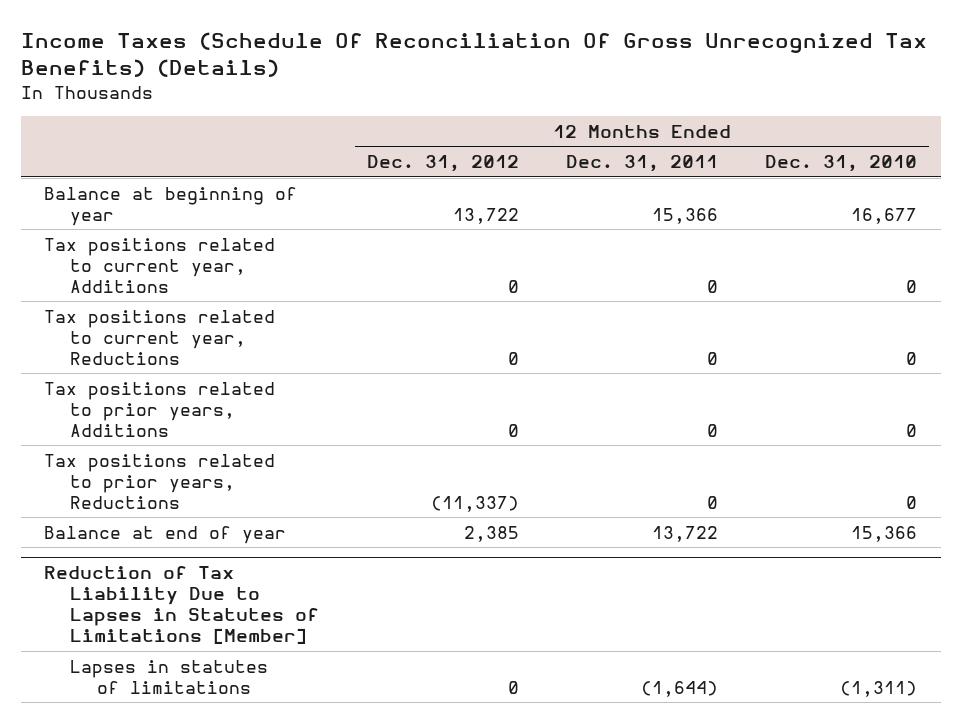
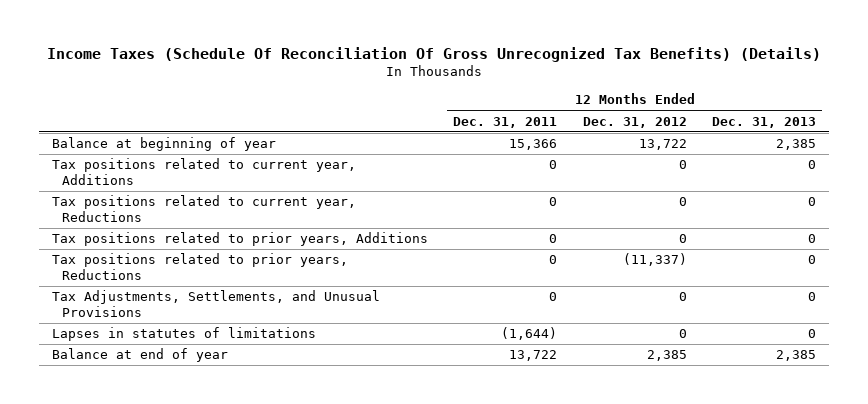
- | 12 Months Ended Dec. 31, 2012 | 12 Months Ended Dec. 31, 2011 | 12 Months Ended Dec. 31, 2010
+ | 12 Months Ended Dec. 31, 2011 | 12 Months Ended Dec. 31, 2012 | 12 Months Ended Dec. 31, 2013
- Reduction of Tax Liability Due to Lapses in Statutes of Limitations [Member]
+ Tax Adjustments, Settlements, and Unusual Provisions | 0 | 0 | 0
moved down: Balance at end of year | 13,722 | 2,385 | 2,385

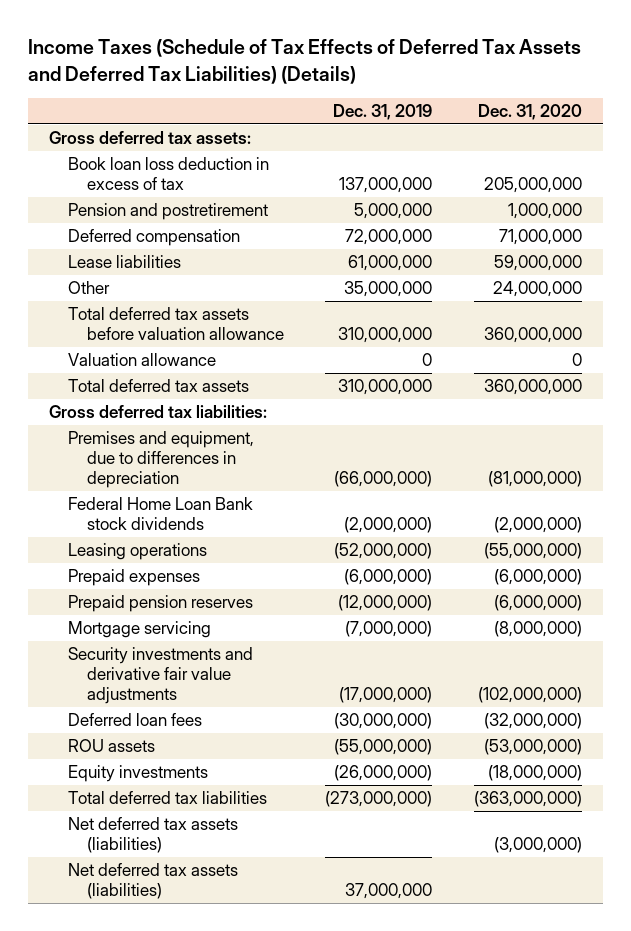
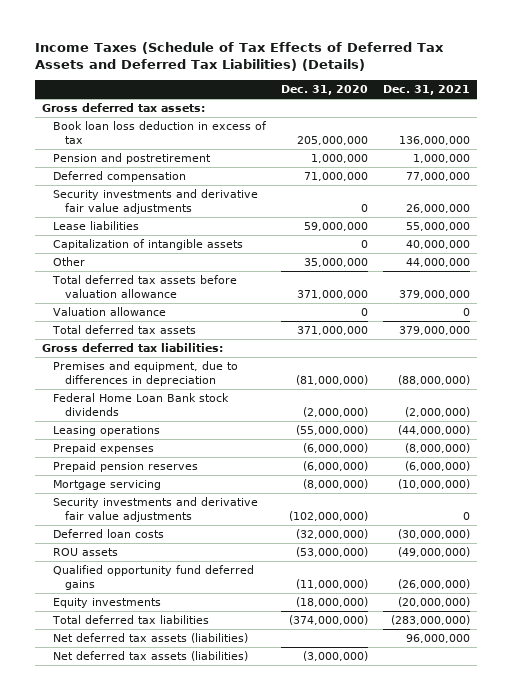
- | Dec. 31, 2019 | Dec. 31, 2020
+ | Dec. 31, 2020 | Dec. 31, 2021
+ Security investments and derivative fair value adjustments | 0 | 26,000,000
- Other | 35,000,000 | 24,000,000
- Total deferred tax assets before valuation allowance | 310,000,000 | 360,000,000
+ Capitalization of intangible assets | 0 | 40,000,000
+ Other | 35,000,000 | 44,000,000
+ Total deferred tax assets before valuation allowance | 371,000,000 | 379,000,000
- Total deferred tax assets | 310,000,000 | 360,000,000
+ Total deferred tax assets | 371,000,000 | 379,000,000
- Deferred loan fees | (30,000,000) | (32,000,000)
+ Deferred loan costs | (32,000,000) | (30,000,000)
+ Qualified opportunity fund deferred gains | (11,000,000) | (26,000,000)
- Total deferred tax liabilities | (273,000,000) | (363,000,000)
+ Total deferred tax liabilities | (374,000,000) | (283,000,000)
moved down: Net deferred tax assets (liabilities) | (3,000,000) |

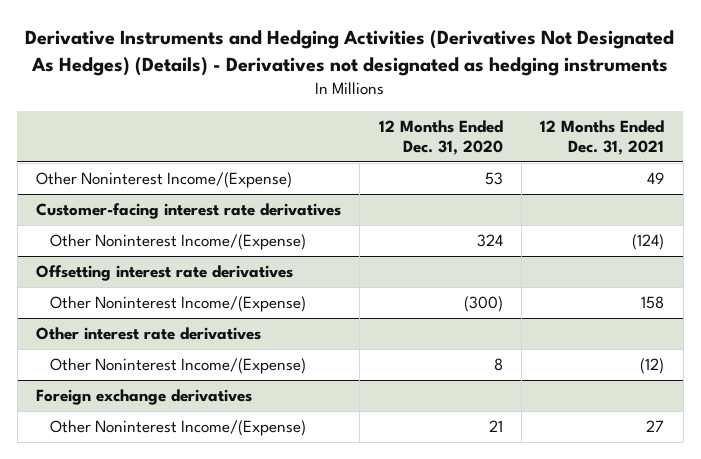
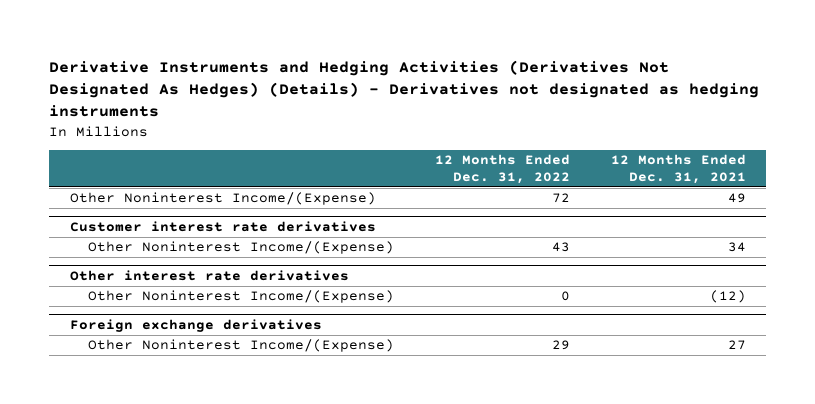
- | 12 Months Ended Dec. 31, 2020 | 12 Months Ended Dec. 31, 2021
+ | 12 Months Ended Dec. 31, 2022 | 12 Months Ended Dec. 31, 2021
- Customer-facing interest rate derivatives
- Other Noninterest Income/(Expense) | 324 | (124)
- Offsetting interest rate derivatives
- Other Noninterest Income/(Expense) | (300) | 158
+ Customer interest rate derivatives
+ Other Noninterest Income/(Expense) | 43 | 34

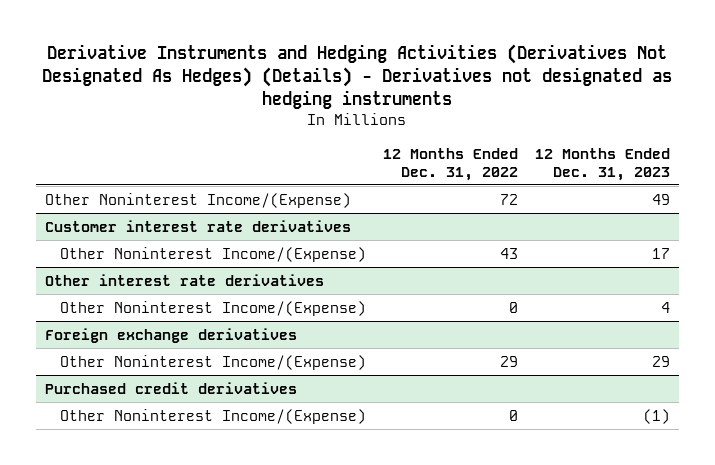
- | 12 Months Ended Dec. 31, 2022 | 12 Months Ended Dec. 31, 2021
+ | 12 Months Ended Dec. 31, 2022 | 12 Months Ended Dec. 31, 2023
+ Purchased credit derivatives
+ Other Noninterest Income/(Expense) | 0 | (1)

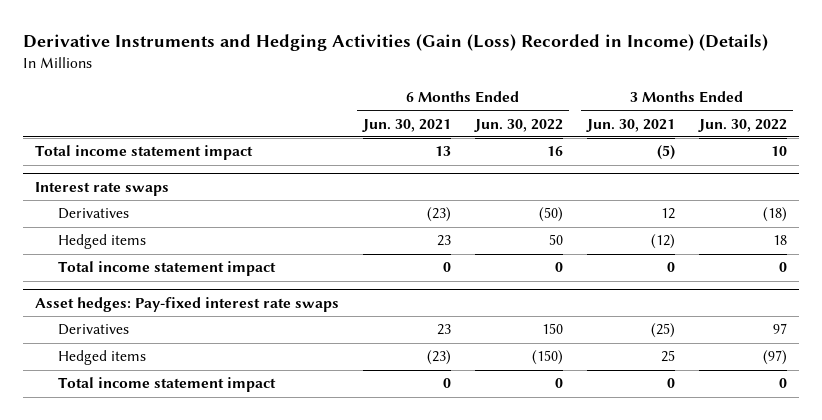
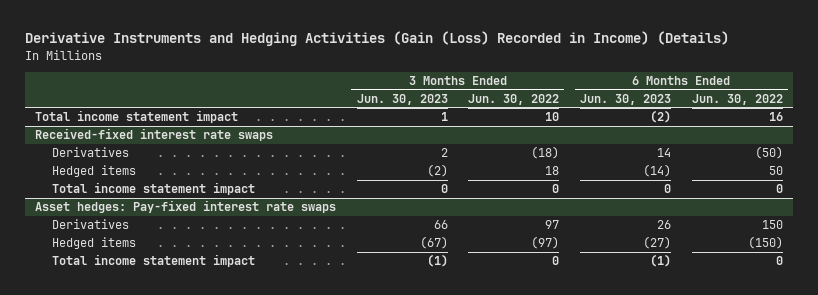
- | 6 Months Ended Jun. 30, 2021 | 6 Months Ended Jun. 30, 2022 | 3 Months Ended Jun. 30, 2021 | 3 Months Ended Jun. 30, 2022
+ | 3 Months Ended Jun. 30, 2023 | 3 Months Ended Jun. 30, 2022 | 6 Months Ended Jun. 30, 2023 | 6 Months Ended Jun. 30, 2022
- Interest rate swaps
+ Received-fixed interest rate swaps

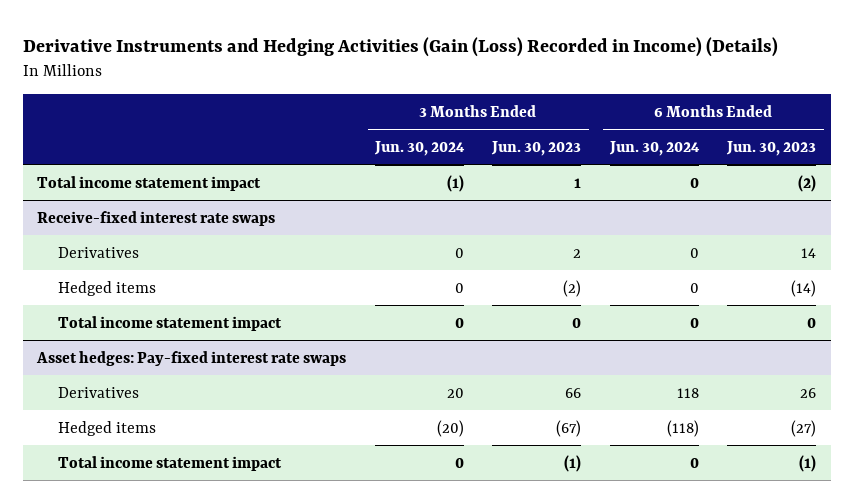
- | 3 Months Ended Jun. 30, 2023 | 3 Months Ended Jun. 30, 2022 | 6 Months Ended Jun. 30, 2023 | 6 Months Ended Jun. 30, 2022
+ | 3 Months Ended Jun. 30, 2024 | 3 Months Ended Jun. 30, 2023 | 6 Months Ended Jun. 30, 2024 | 6 Months Ended Jun. 30, 2023
- Received-fixed interest rate swaps
+ Receive-fixed interest rate swaps

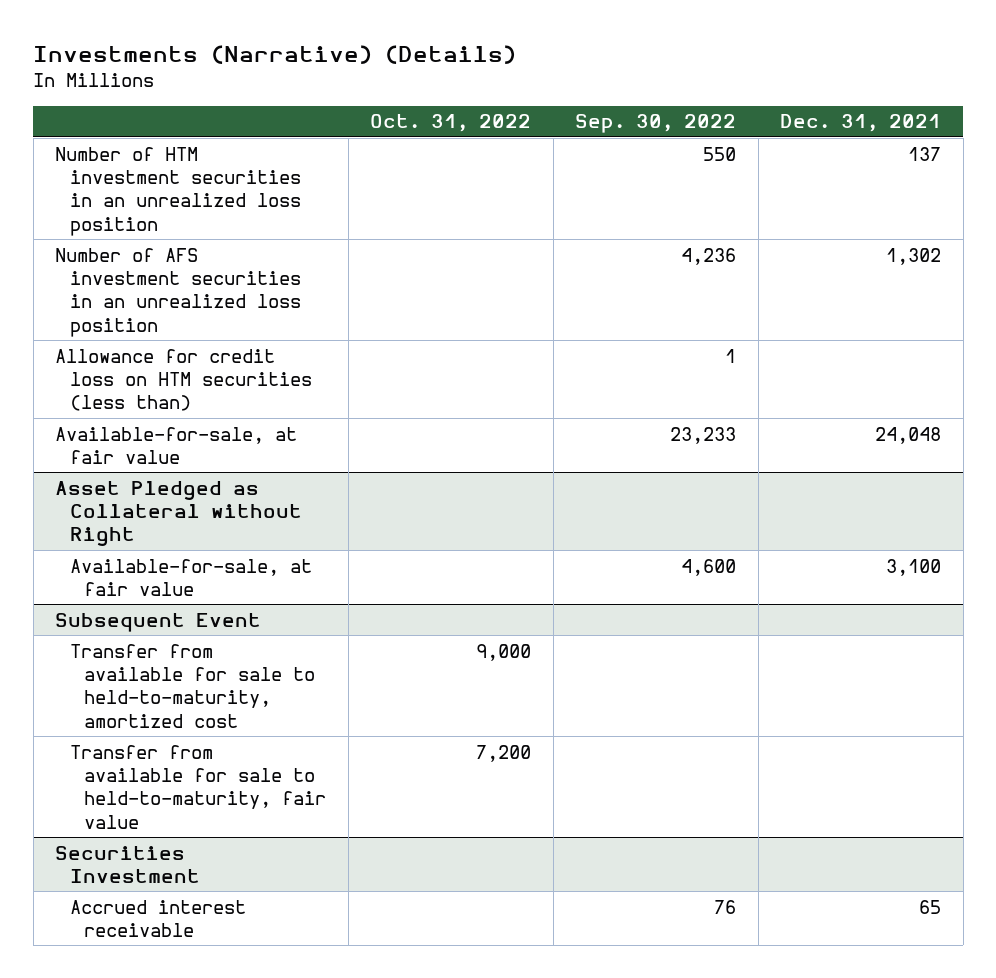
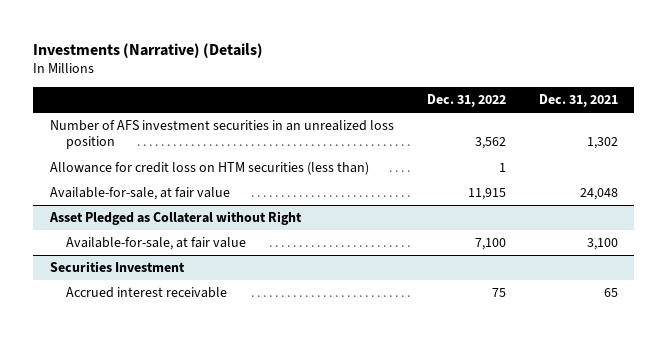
- | Oct. 31, 2022 | Sep. 30, 2022 | Dec. 31, 2021
+ | Dec. 31, 2022 | Dec. 31, 2021
- Number of HTM investment securities in an unrealized loss position | | 550 | 137
- Subsequent Event
- Transfer from available for sale to held-to-maturity, amortized cost | 9,000 | |
- Transfer from available for sale to held-to-maturity, fair value | 7,200 | |

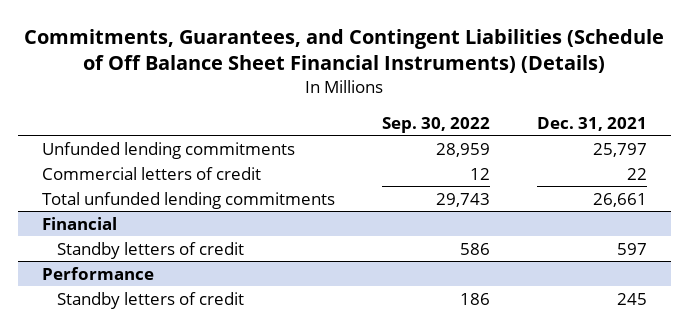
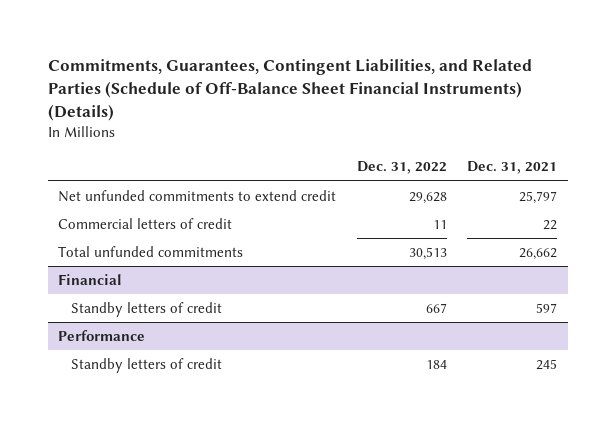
- Commitments, Guarantees, and Contingent Liabilities (Schedule of Off Balance Sheet Financial Instruments) (Details)
+ Commitments, Guarantees, Contingent Liabilities, and Related Parties (Schedule of Off-Balance Sheet Financial Instruments) (Details)
- | Sep. 30, 2022 | Dec. 31, 2021
+ | Dec. 31, 2022 | Dec. 31, 2021
- Unfunded lending commitments | 28,959 | 25,797
+ Net unfunded commitments to extend credit | 29,628 | 25,797
- Total unfunded lending commitments | 29,743 | 26,661
+ Total unfunded commitments | 30,513 | 26,662

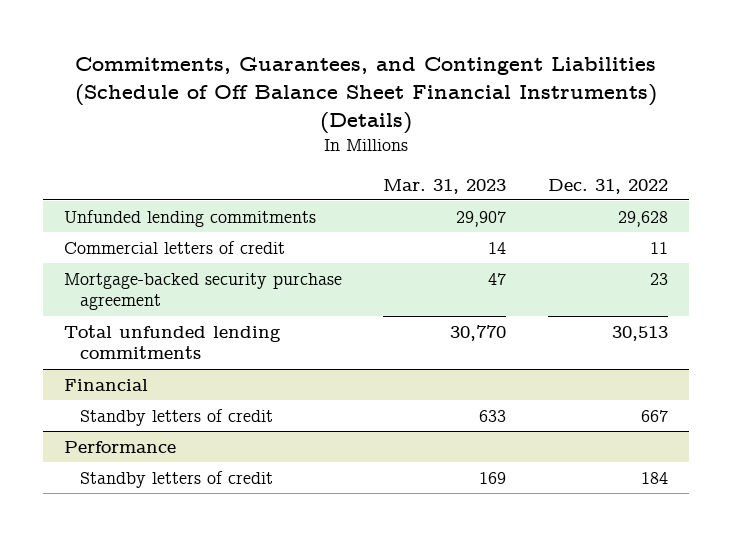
- Commitments, Guarantees, Contingent Liabilities, and Related Parties (Schedule of Off-Balance Sheet Financial Instruments) (Details)
+ Commitments, Guarantees, and Contingent Liabilities (Schedule of Off Balance Sheet Financial Instruments) (Details)
- | Dec. 31, 2022 | Dec. 31, 2021
+ | Mar. 31, 2023 | Dec. 31, 2022
- Net unfunded commitments to extend credit | 29,628 | 25,797
+ Unfunded lending commitments | 29,907 | 29,628
- Total unfunded commitments | 30,513 | 26,662
+ Mortgage-backed security purchase agreement | 47 | 23
+ Total unfunded lending commitments | 30,770 | 30,513

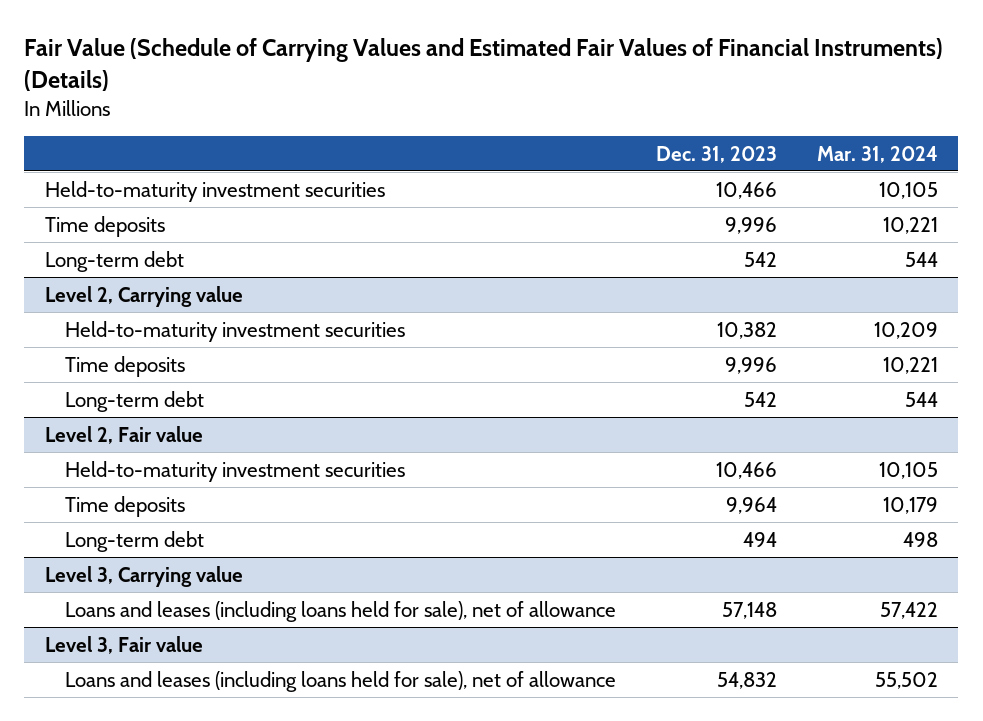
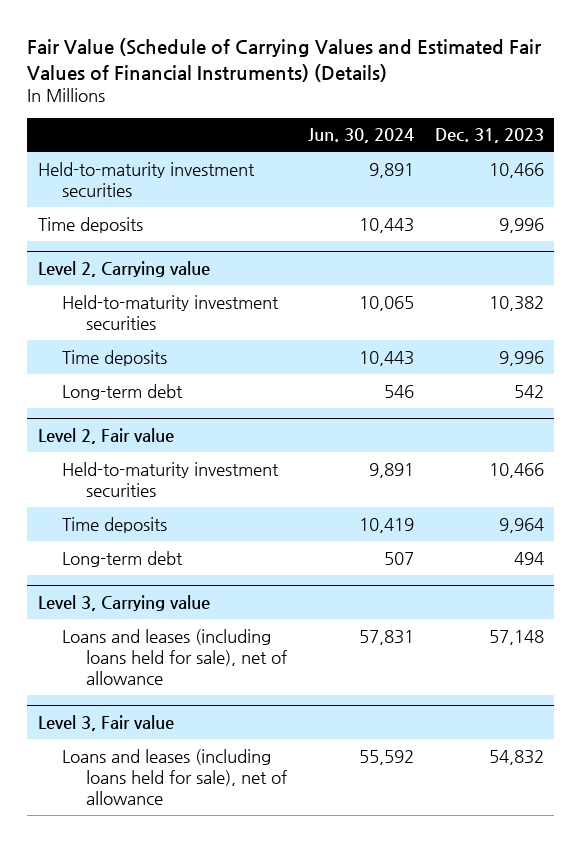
- | Dec. 31, 2023 | Mar. 31, 2024
+ | Jun. 30, 2024 | Dec. 31, 2023
- Long-term debt | 542 | 544

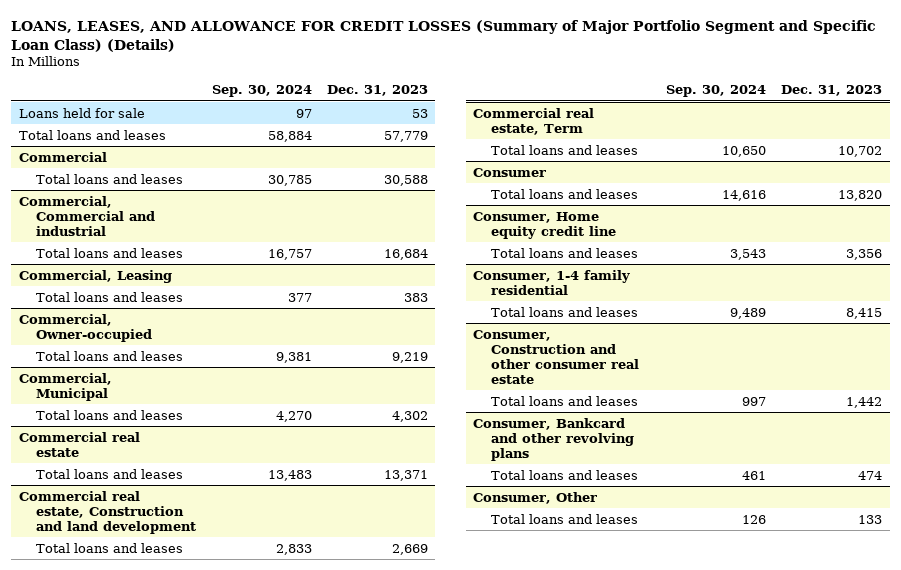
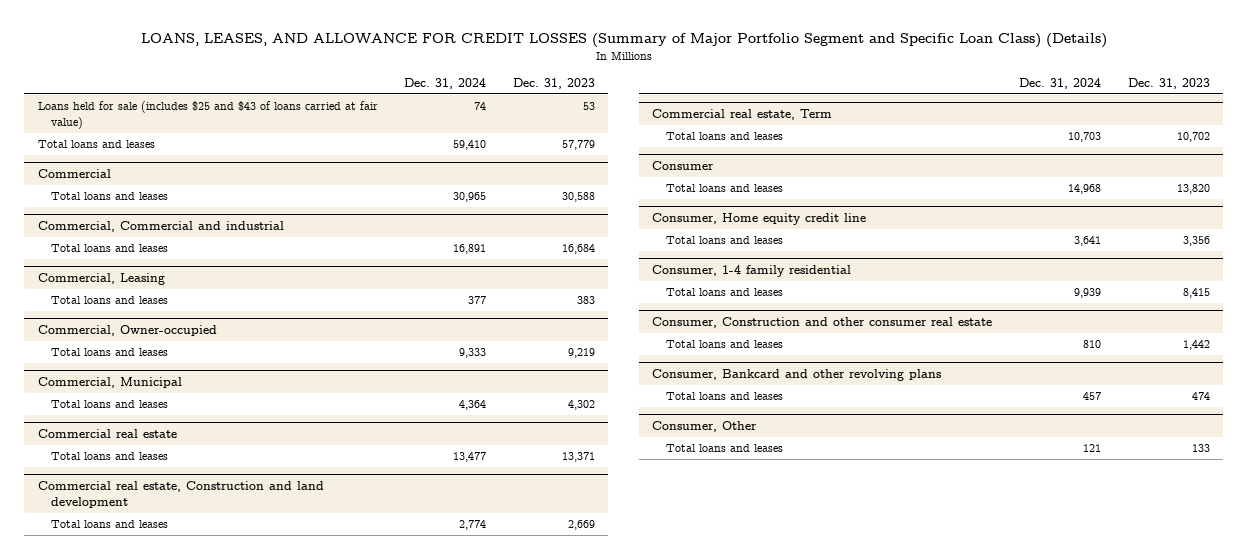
- | Sep. 30, 2024 | Dec. 31, 2023
+ | Dec. 31, 2024 | Dec. 31, 2023
- Loans held for sale | 97 | 53
+ Loans held for sale (includes $25 and $43 of loans carried at fair value) | 74 | 53

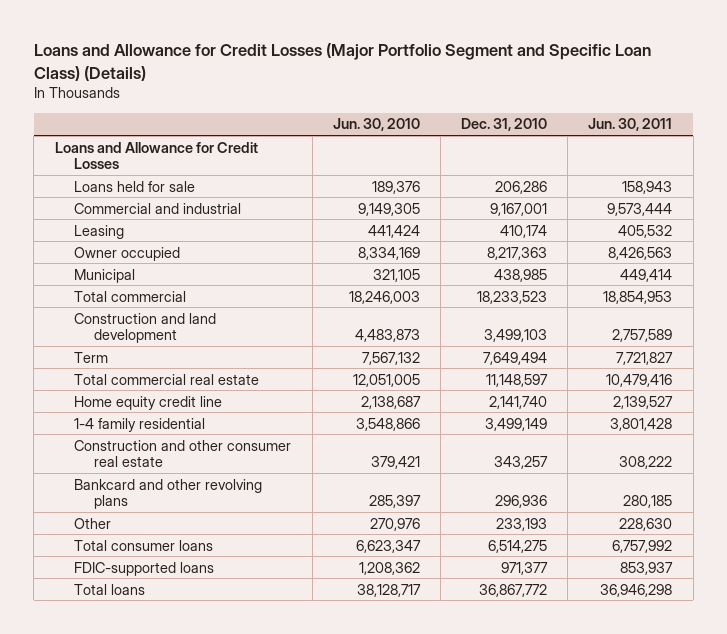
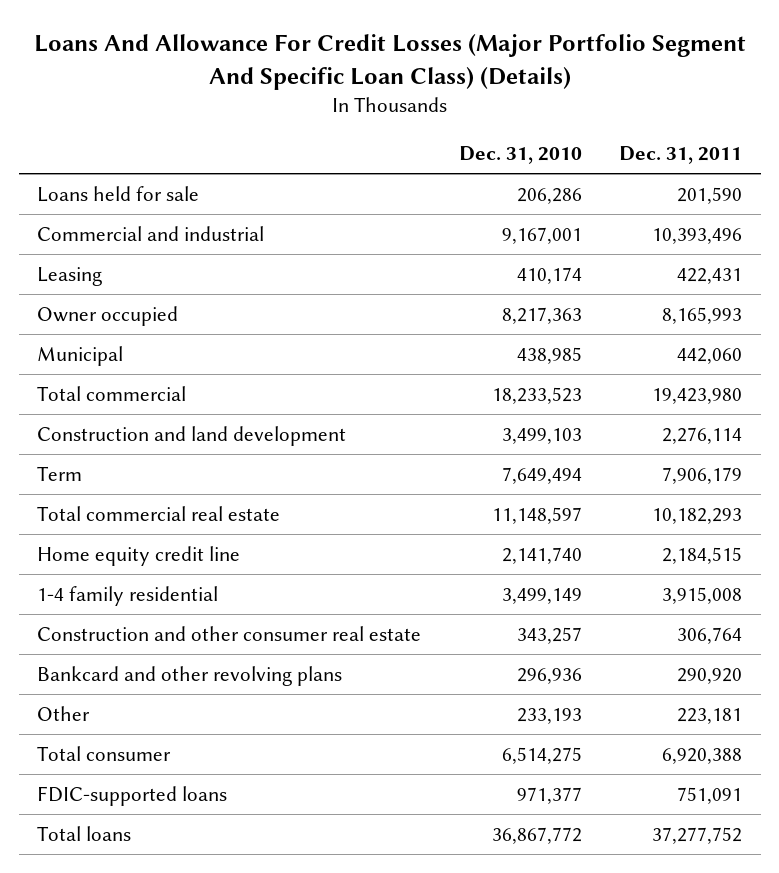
- Loans and Allowance for Credit Losses (Major Portfolio Segment and Specific Loan Class) (Details)
+ Loans And Allowance For Credit Losses (Major Portfolio Segment And Specific Loan Class) (Details)
- | Jun. 30, 2010 | Dec. 31, 2010 | Jun. 30, 2011
+ | Dec. 31, 2010 | Dec. 31, 2011
- Loans and Allowance for Credit Losses
- Total consumer loans | 6,623,347 | 6,514,275 | 6,757,992
+ Total consumer | 6,514,275 | 6,920,388

